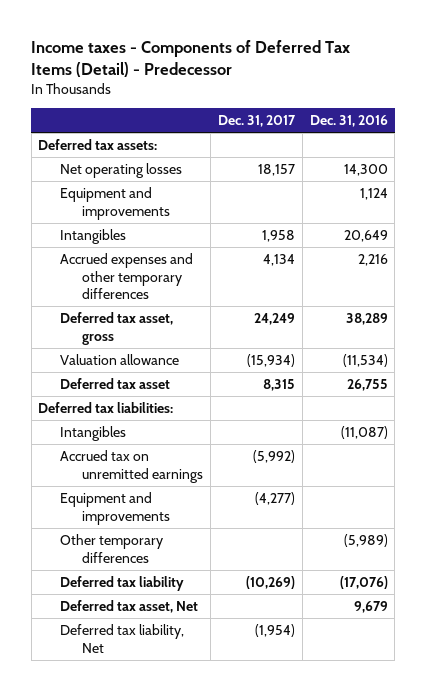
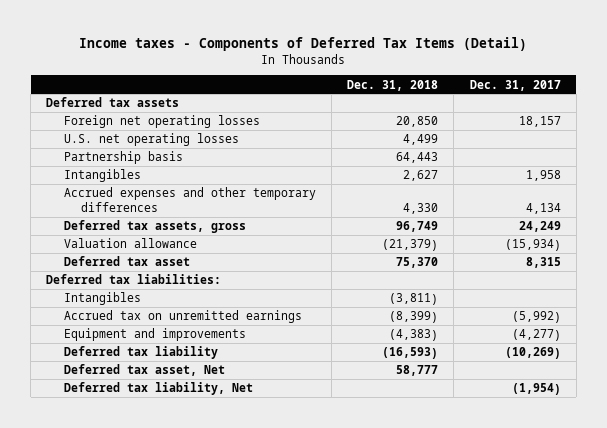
- Income taxes - Components of Deferred Tax Items (Detail) - Predecessor
+ Income taxes - Components of Deferred Tax Items (Detail)
- | Dec. 31, 2017 | Dec. 31, 2016
+ | Dec. 31, 2018 | Dec. 31, 2017
- Deferred tax assets:
- Net operating losses | 18,157 | 14,300
- Equipment and improvements | | 1,124
+ Deferred tax assets
+ Foreign net operating losses | 20,850 | 18,157
+ U.S. net operating losses | 4,499 |
+ Partnership basis | 64,443 |
- Deferred tax asset, gross | 24,249 | 38,289
+ Deferred tax assets, gross | 96,749 | 24,249
- Other temporary differences | | (5,989)

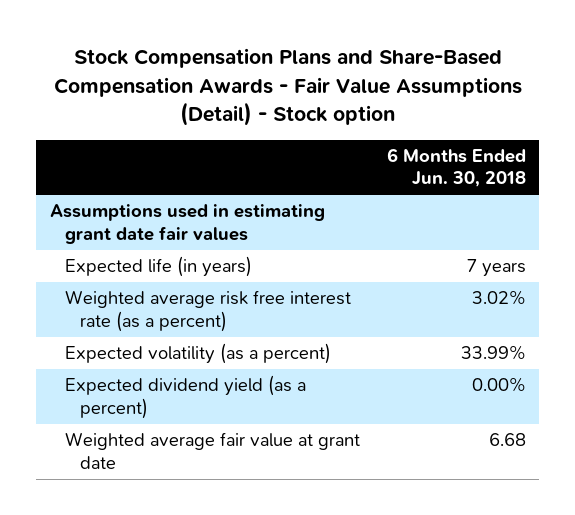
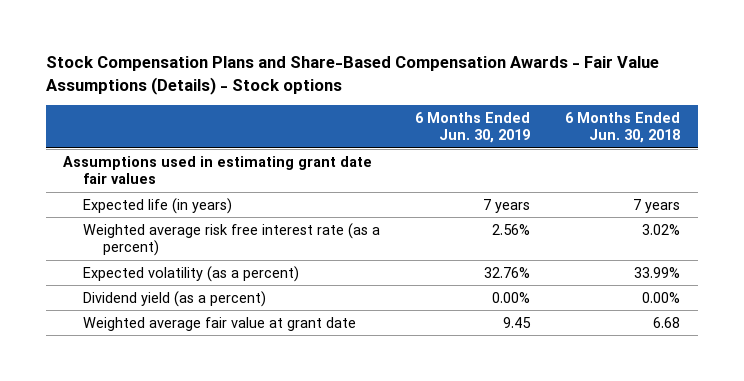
- Stock Compensation Plans and Share-Based Compensation Awards - Fair Value Assumptions (Detail) - Stock option
+ Stock Compensation Plans and Share-Based Compensation Awards - Fair Value Assumptions (Details) - Stock options
- | 6 Months Ended Jun. 30, 2018
+ | 6 Months Ended Jun. 30, 2019 | 6 Months Ended Jun. 30, 2018
- Expected dividend yield (as a percent) | 0.00%
+ Dividend yield (as a percent) | 0.00% | 0.00%

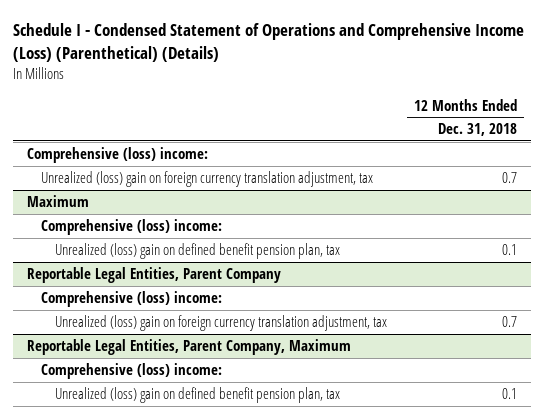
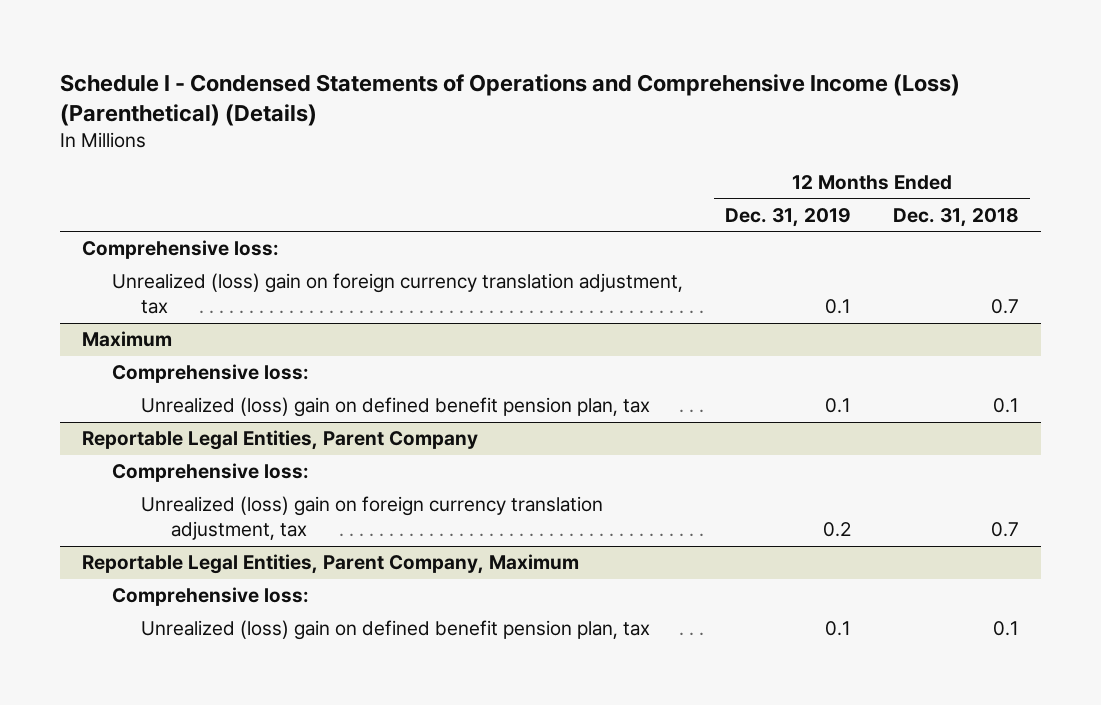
- Schedule I - Condensed Statement of Operations and Comprehensive Income (Loss) (Parenthetical) (Details)
+ Schedule I - Condensed Statements of Operations and Comprehensive Income (Loss) (Parenthetical) (Details)
- | 12 Months Ended Dec. 31, 2018
+ | 12 Months Ended Dec. 31, 2019 | 12 Months Ended Dec. 31, 2018
- Comprehensive (loss) income:
+ Comprehensive loss:
@ Maximum
- Comprehensive (loss) income:
+ Comprehensive loss:
@ Reportable Legal Entities, Parent Company
- Comprehensive (loss) income:
+ Comprehensive loss:
@ Reportable Legal Entities, Parent Company, Maximum
- Comprehensive (loss) income:
+ Comprehensive loss:

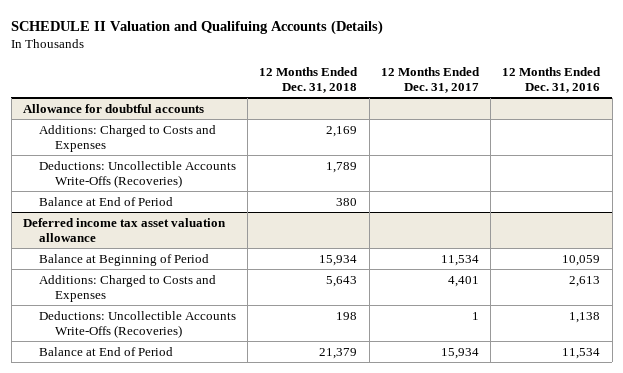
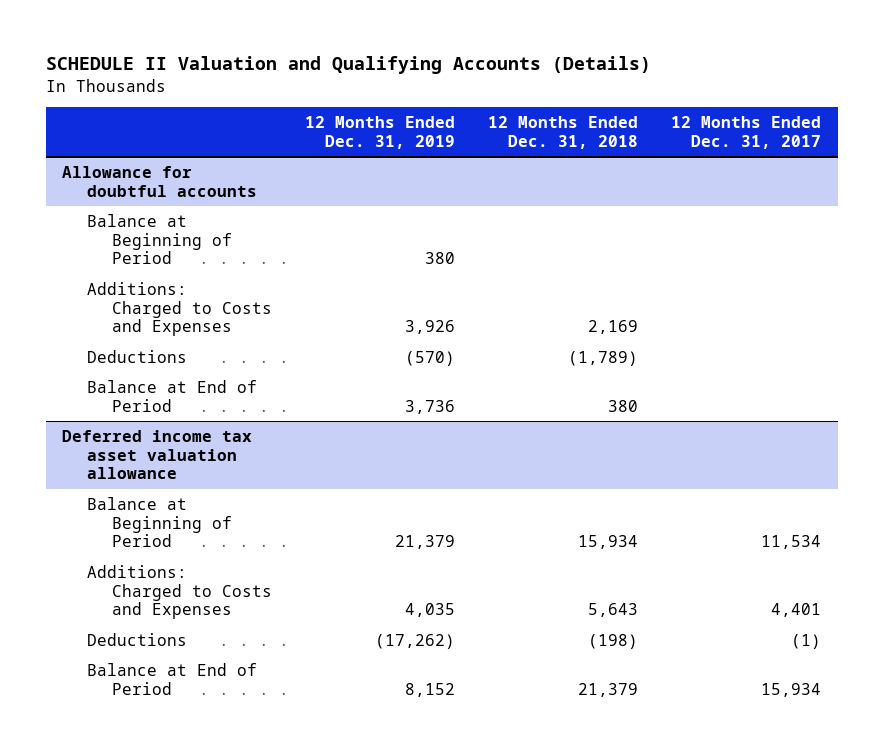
- SCHEDULE II Valuation and Qualifuing Accounts (Details)
+ SCHEDULE II Valuation and Qualifying Accounts (Details)
- | 12 Months Ended Dec. 31, 2018 | 12 Months Ended Dec. 31, 2017 | 12 Months Ended Dec. 31, 2016
+ | 12 Months Ended Dec. 31, 2019 | 12 Months Ended Dec. 31, 2018 | 12 Months Ended Dec. 31, 2017
@ Allowance for doubtful accounts
+ Balance at Beginning of Period | 380 | |
- Deductions: Uncollectible Accounts Write-Offs (Recoveries) | 1,789 | |
+ Deductions | (570) | (1,789) |
@ Deferred income tax asset valuation allowance
- Deductions: Uncollectible Accounts Write-Offs (Recoveries) | 198 | 1 | 1,138
+ Deductions | (17,262) | (198) | (1)

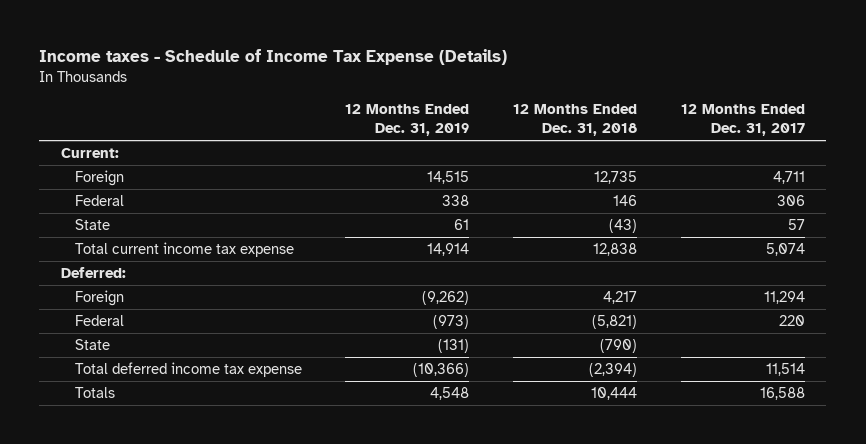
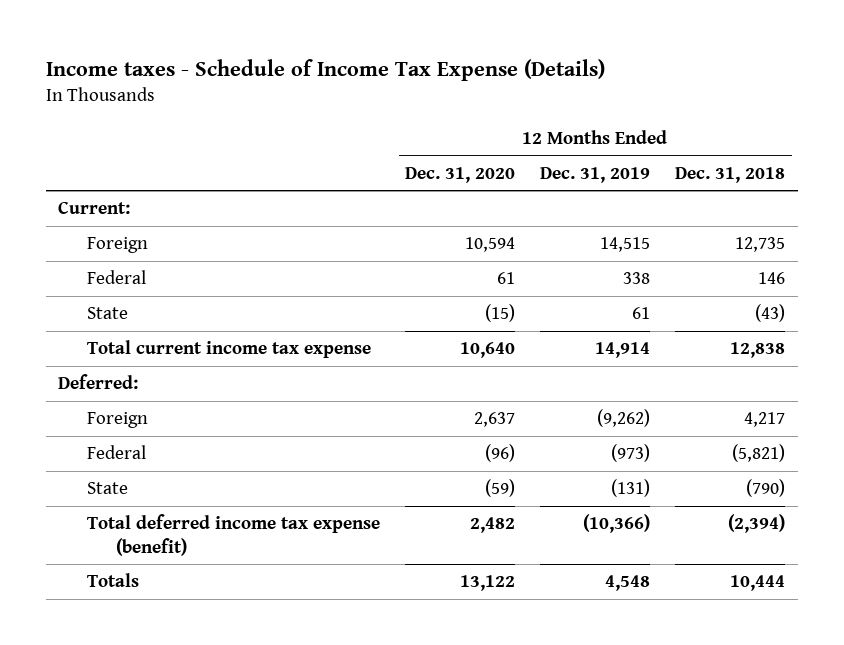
- | 12 Months Ended Dec. 31, 2019 | 12 Months Ended Dec. 31, 2018 | 12 Months Ended Dec. 31, 2017
+ | 12 Months Ended Dec. 31, 2020 | 12 Months Ended Dec. 31, 2019 | 12 Months Ended Dec. 31, 2018
- Total deferred income tax expense | (10,366) | (2,394) | 11,514
+ Total deferred income tax expense (benefit) | 2,482 | (10,366) | (2,394)

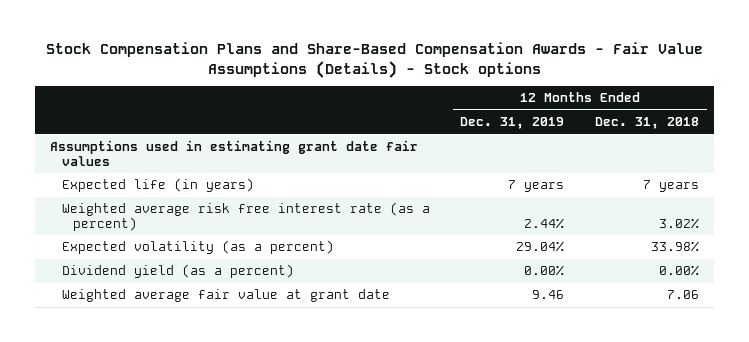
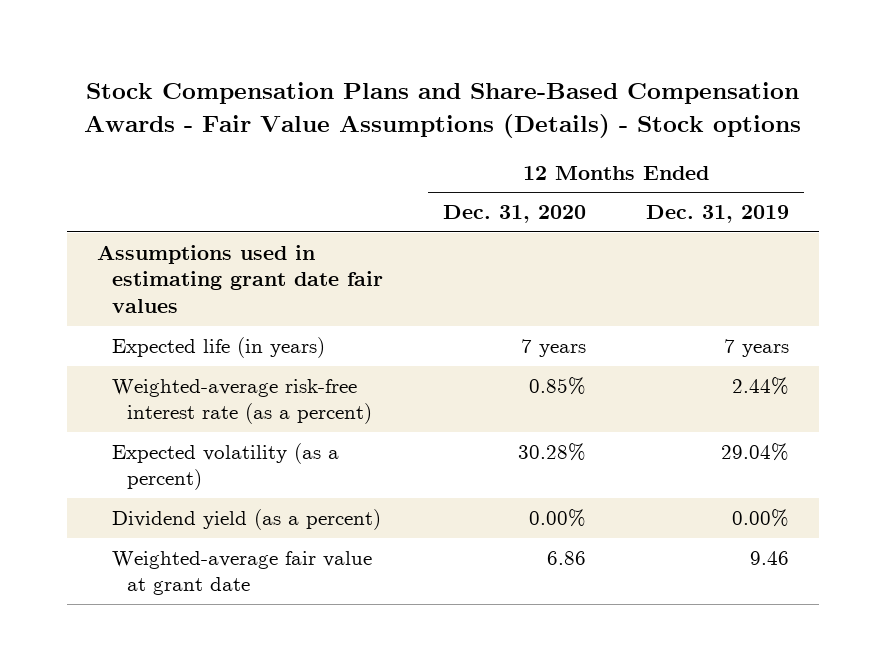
- | 12 Months Ended Dec. 31, 2019 | 12 Months Ended Dec. 31, 2018
+ | 12 Months Ended Dec. 31, 2020 | 12 Months Ended Dec. 31, 2019
- Weighted average risk free interest rate (as a percent) | 2.44% | 3.02%
+ Weighted-average risk-free interest rate (as a percent) | 0.85% | 2.44%
- Weighted average fair value at grant date | 9.46 | 7.06
+ Weighted-average fair value at grant date | 6.86 | 9.46

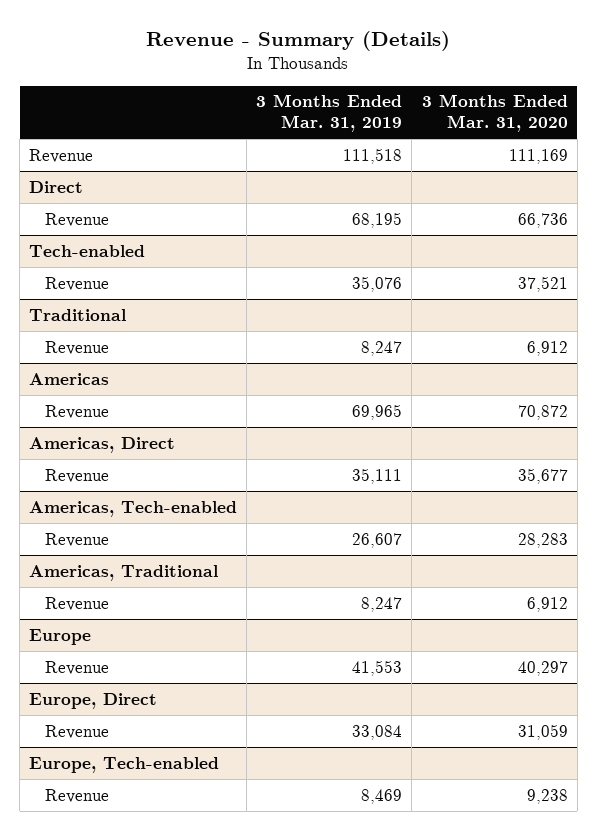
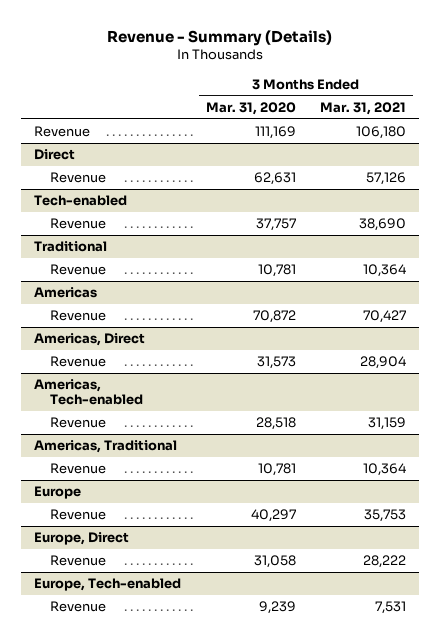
- | 3 Months Ended Mar. 31, 2019 | 3 Months Ended Mar. 31, 2020
+ | 3 Months Ended Mar. 31, 2020 | 3 Months Ended Mar. 31, 2021
@ Direct
- Revenue | 68,195 | 66,736
+ Revenue | 62,631 | 57,126
@ Tech-enabled
- Revenue | 35,076 | 37,521
+ Revenue | 37,757 | 38,690
@ Traditional
- Revenue | 8,247 | 6,912
+ Revenue | 10,781 | 10,364
@ Americas, Direct
- Revenue | 35,111 | 35,677
+ Revenue | 31,573 | 28,904
@ Americas, Tech-enabled
- Revenue | 26,607 | 28,283
+ Revenue | 28,518 | 31,159
@ Americas, Traditional
- Revenue | 8,247 | 6,912
+ Revenue | 10,781 | 10,364
@ Europe, Direct
- Revenue | 33,084 | 31,059
+ Revenue | 31,058 | 28,222
@ Europe, Tech-enabled
- Revenue | 8,469 | 9,238
+ Revenue | 9,239 | 7,531

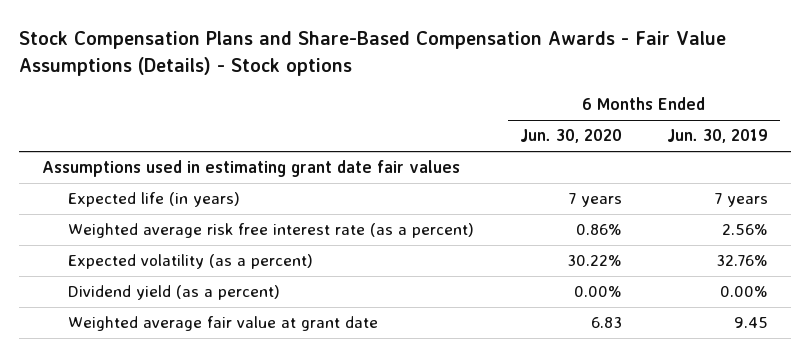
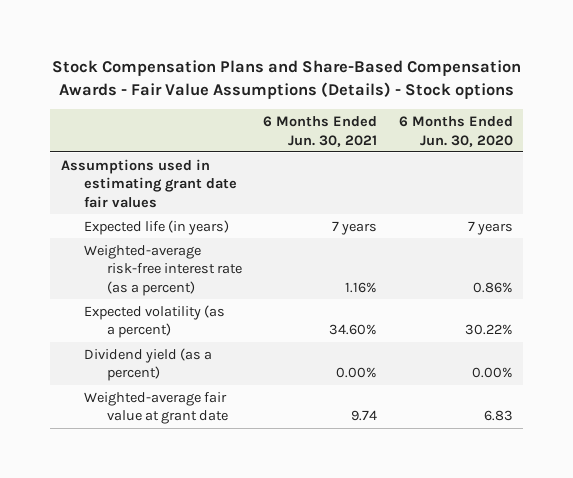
- | 6 Months Ended Jun. 30, 2020 | 6 Months Ended Jun. 30, 2019
+ | 6 Months Ended Jun. 30, 2021 | 6 Months Ended Jun. 30, 2020
- Weighted average risk free interest rate (as a percent) | 0.86% | 2.56%
+ Weighted-average risk-free interest rate (as a percent) | 1.16% | 0.86%
- Weighted average fair value at grant date | 6.83 | 9.45
+ Weighted-average fair value at grant date | 9.74 | 6.83

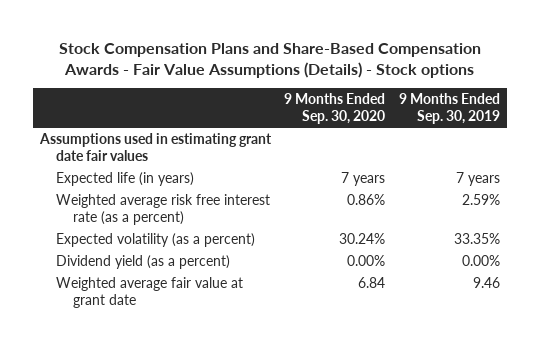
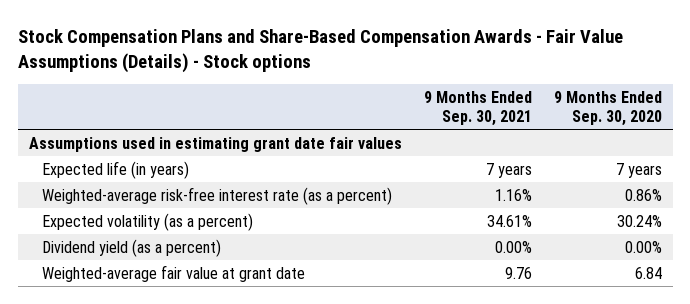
- | 9 Months Ended Sep. 30, 2020 | 9 Months Ended Sep. 30, 2019
+ | 9 Months Ended Sep. 30, 2021 | 9 Months Ended Sep. 30, 2020
- Weighted average risk free interest rate (as a percent) | 0.86% | 2.59%
+ Weighted-average risk-free interest rate (as a percent) | 1.16% | 0.86%
- Weighted average fair value at grant date | 6.84 | 9.46
+ Weighted-average fair value at grant date | 9.76 | 6.84

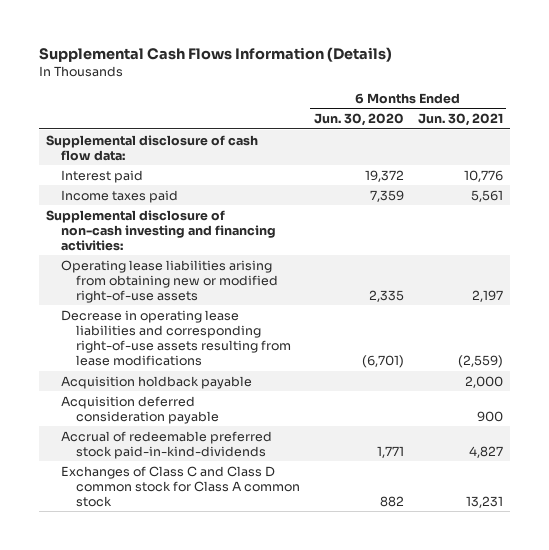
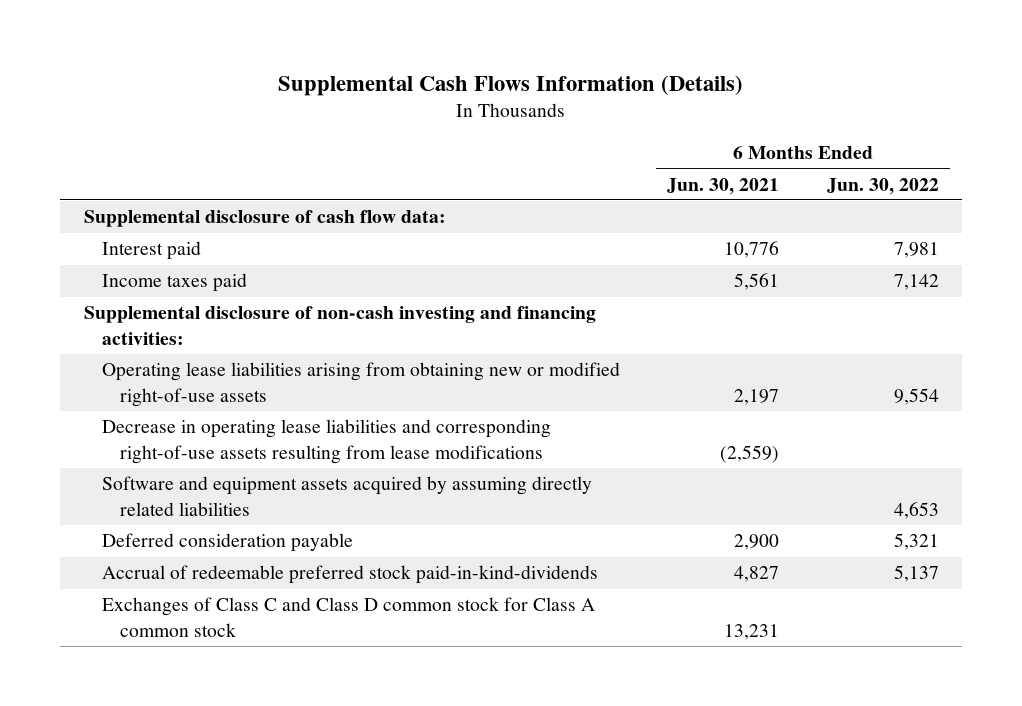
- | 6 Months Ended Jun. 30, 2020 | 6 Months Ended Jun. 30, 2021
+ | 6 Months Ended Jun. 30, 2021 | 6 Months Ended Jun. 30, 2022
- Acquisition holdback payable | | 2,000
- Acquisition deferred consideration payable | | 900
+ Software and equipment assets acquired by assuming directly related liabilities | | 4,653
+ Deferred consideration payable | 2,900 | 5,321

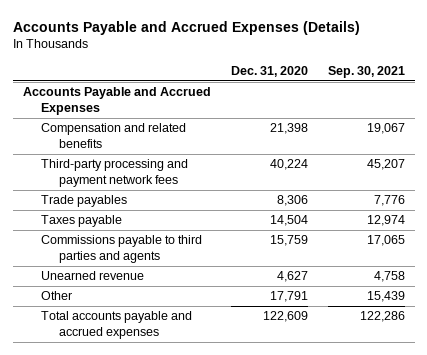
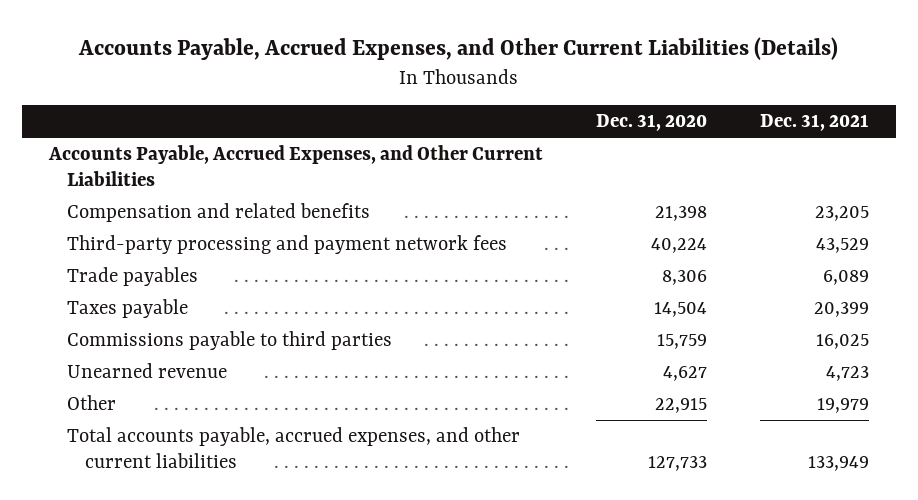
- Accounts Payable and Accrued Expenses (Details)
+ Accounts Payable, Accrued Expenses, and Other Current Liabilities (Details)
- | Dec. 31, 2020 | Sep. 30, 2021
+ | Dec. 31, 2020 | Dec. 31, 2021
- Accounts Payable and Accrued Expenses
+ Accounts Payable, Accrued Expenses, and Other Current Liabilities
- Commissions payable to third parties and agents | 15,759 | 17,065
+ Commissions payable to third parties | 15,759 | 16,025
- Other | 17,791 | 15,439
- Total accounts payable and accrued expenses | 122,609 | 122,286
+ Other | 22,915 | 19,979
+ Total accounts payable, accrued expenses, and other current liabilities | 127,733 | 133,949

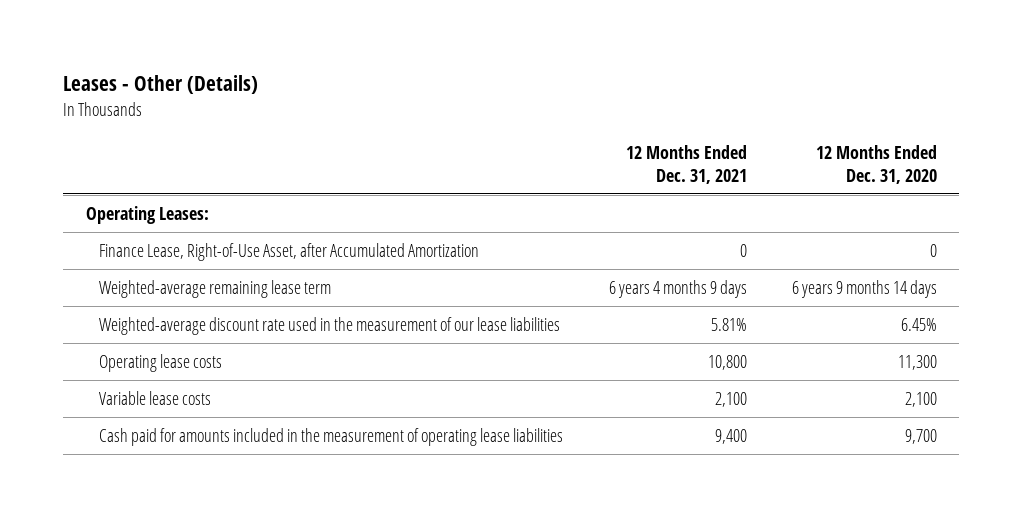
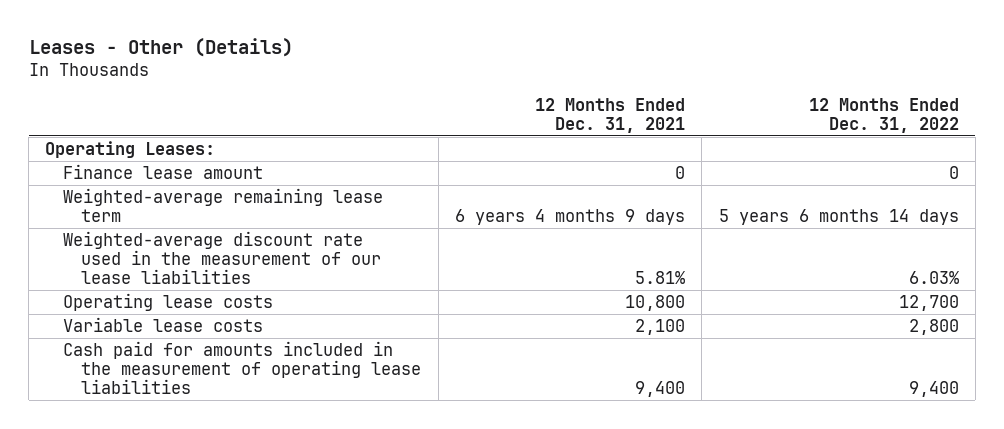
- | 12 Months Ended Dec. 31, 2021 | 12 Months Ended Dec. 31, 2020
+ | 12 Months Ended Dec. 31, 2021 | 12 Months Ended Dec. 31, 2022
- Finance Lease, Right-of-Use Asset, after Accumulated Amortization | 0 | 0
+ Finance lease amount | 0 | 0

